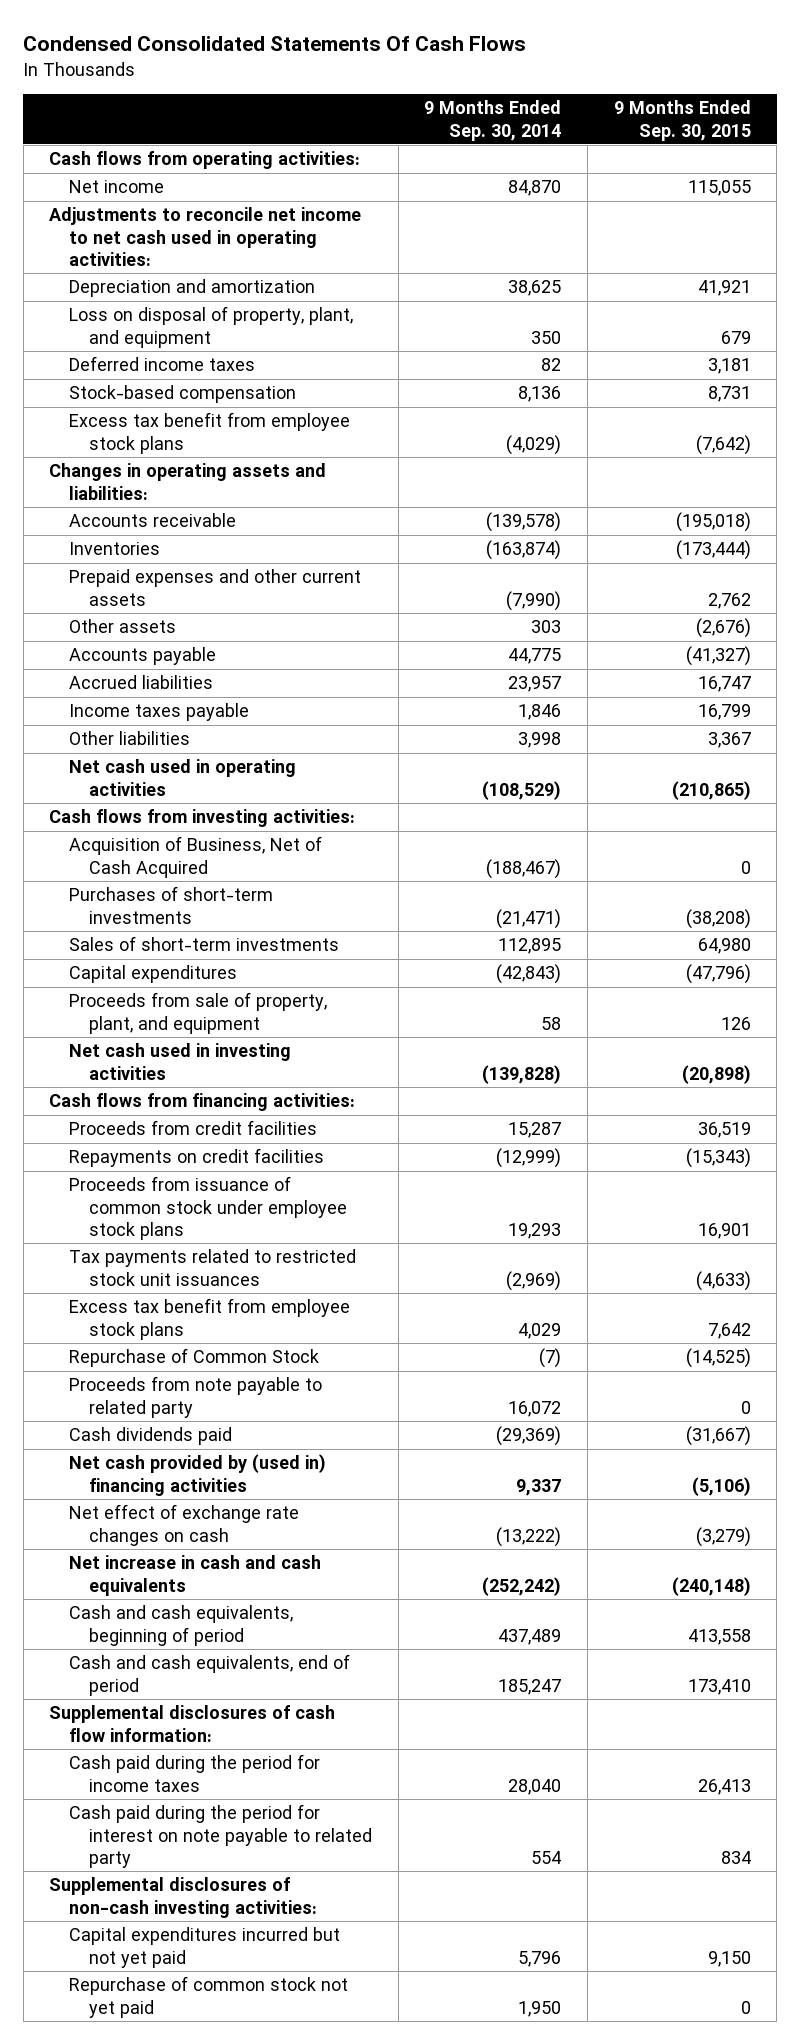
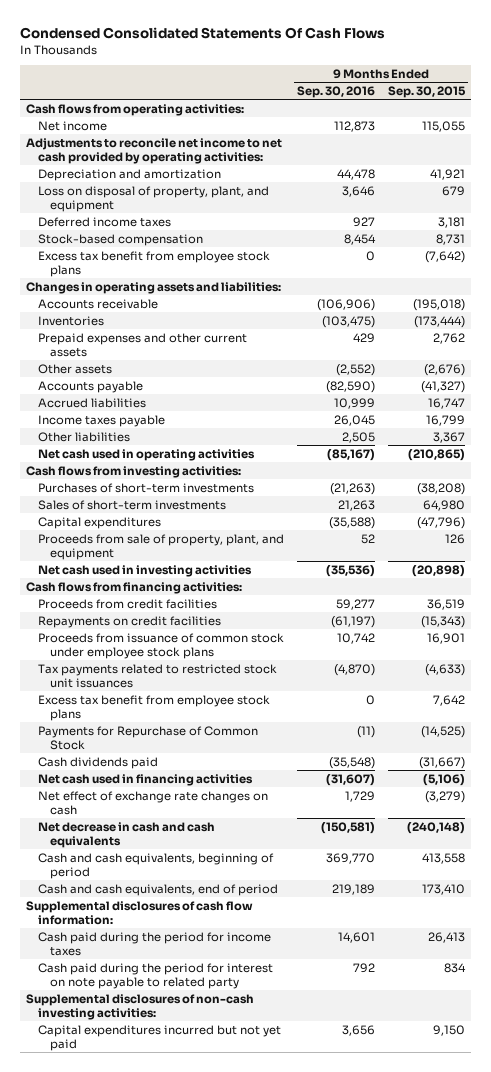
- | 9 Months Ended Sep. 30, 2014 | 9 Months Ended Sep. 30, 2015
+ | 9 Months Ended Sep. 30, 2016 | 9 Months Ended Sep. 30, 2015
- Adjustments to reconcile net income to net cash used in operating activities:
+ Adjustments to reconcile net income to net cash provided by operating activities:
- Acquisition of Business, Net of Cash Acquired | (188,467) | 0
- Repurchase of Common Stock | (7) | (14,525)
- Proceeds from note payable to related party | 16,072 | 0
+ Payments for Repurchase of Common Stock | (11) | (14,525)
- Net cash provided by (used in) financing activities | 9,337 | (5,106)
+ Net cash used in financing activities | (31,607) | (5,106)
- Net increase in cash and cash equivalents | (252,242) | (240,148)
+ Net decrease in cash and cash equivalents | (150,581) | (240,148)
- Repurchase of common stock not yet paid | 1,950 | 0

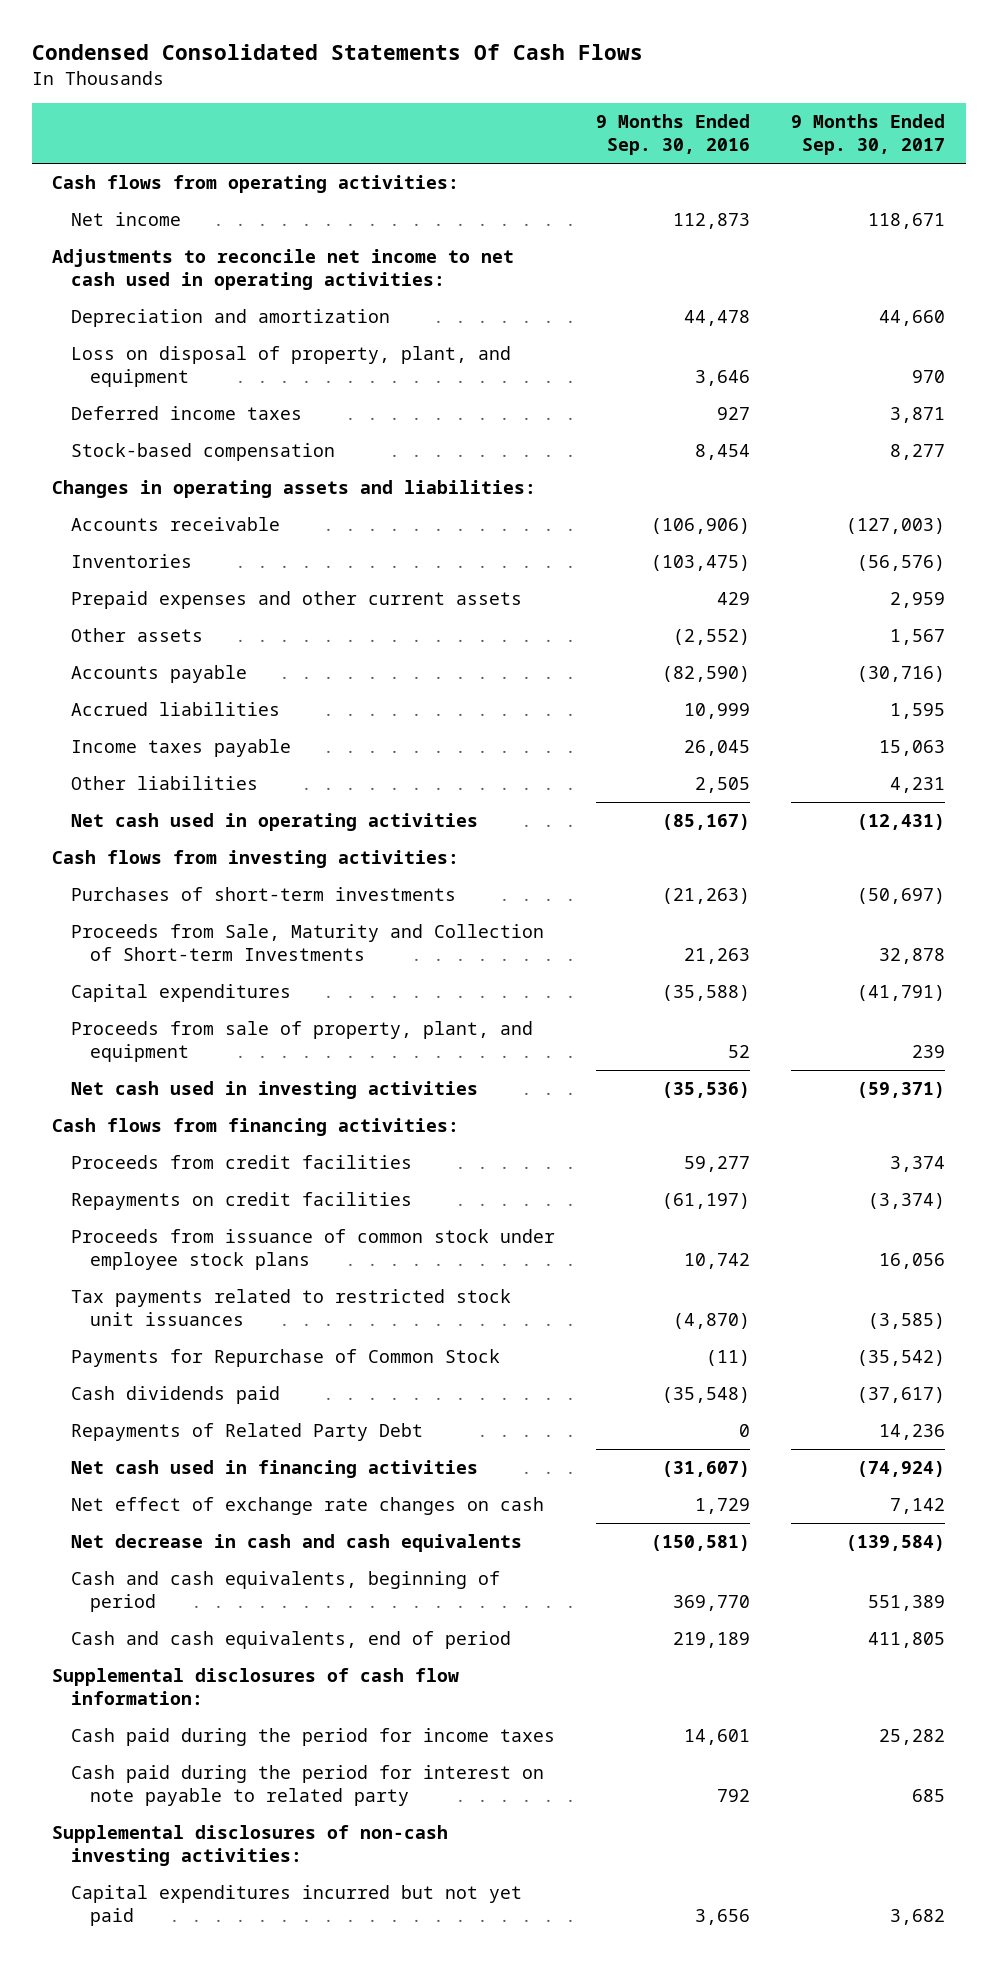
- | 9 Months Ended Sep. 30, 2016 | 9 Months Ended Sep. 30, 2015
+ | 9 Months Ended Sep. 30, 2016 | 9 Months Ended Sep. 30, 2017
- Adjustments to reconcile net income to net cash provided by operating activities:
+ Adjustments to reconcile net income to net cash used in operating activities:
- Excess tax benefit from employee stock plans | 0 | (7,642)
- Sales of short-term investments | 21,263 | 64,980
+ Proceeds from Sale, Maturity and Collection of Short-term Investments | 21,263 | 32,878
- Excess tax benefit from employee stock plans | 0 | 7,642
+ Repayments of Related Party Debt | 0 | 14,236

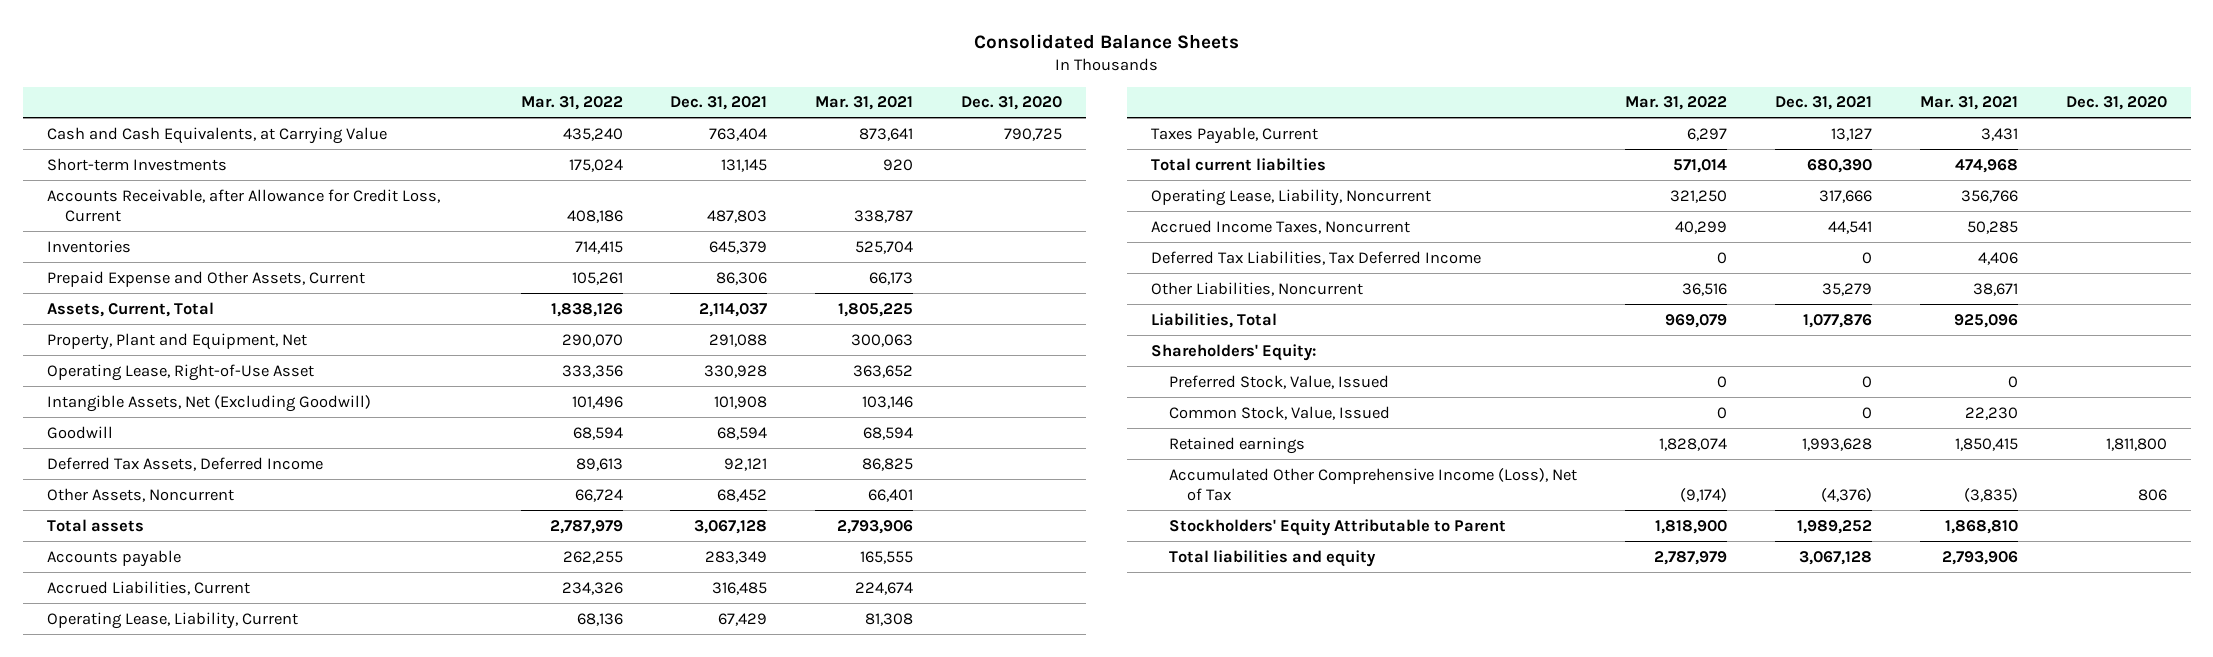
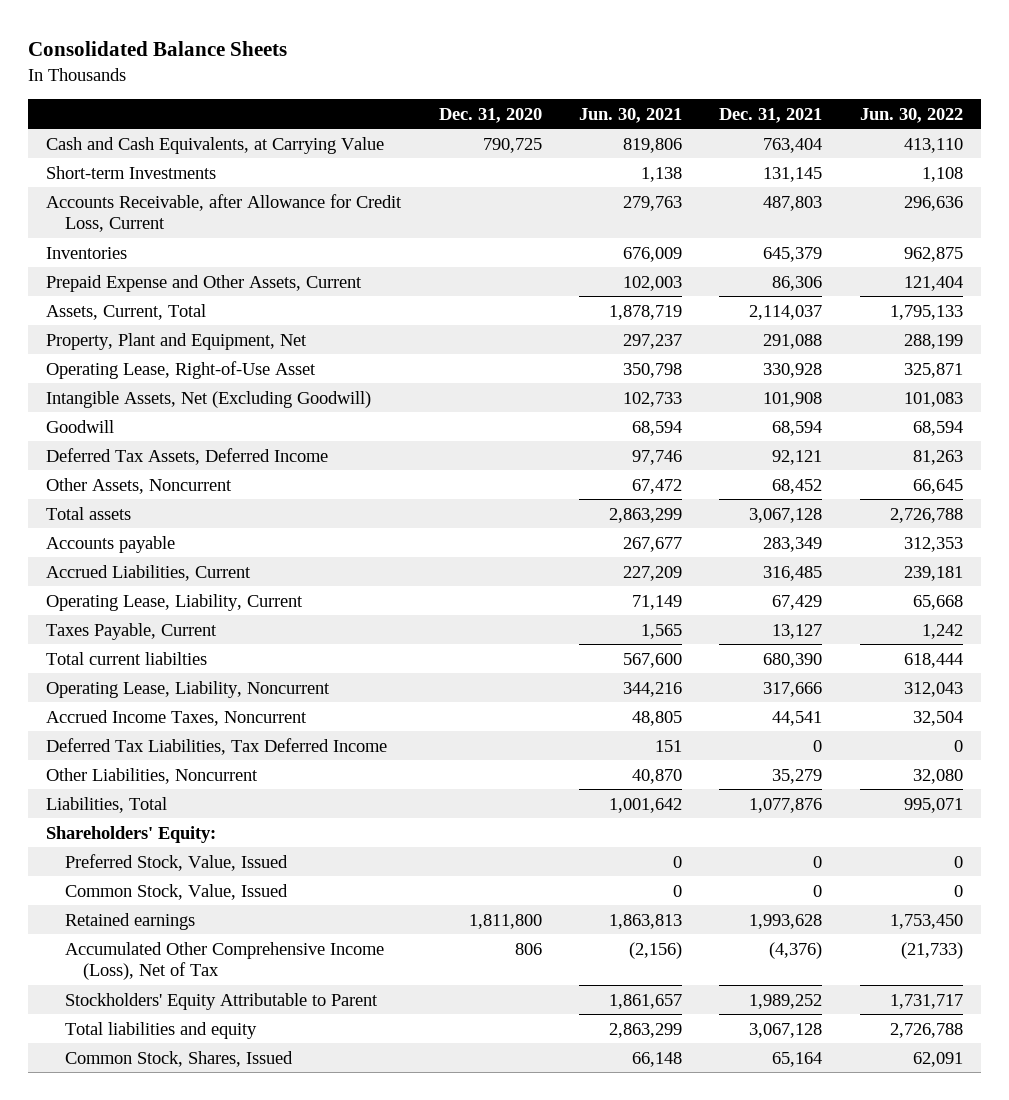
- | Mar. 31, 2022 | Dec. 31, 2021 | Mar. 31, 2021 | Dec. 31, 2020
+ | Dec. 31, 2020 | Jun. 30, 2021 | Dec. 31, 2021 | Jun. 30, 2022
+ Common Stock, Shares, Issued | | 66,148 | 65,164 | 62,091

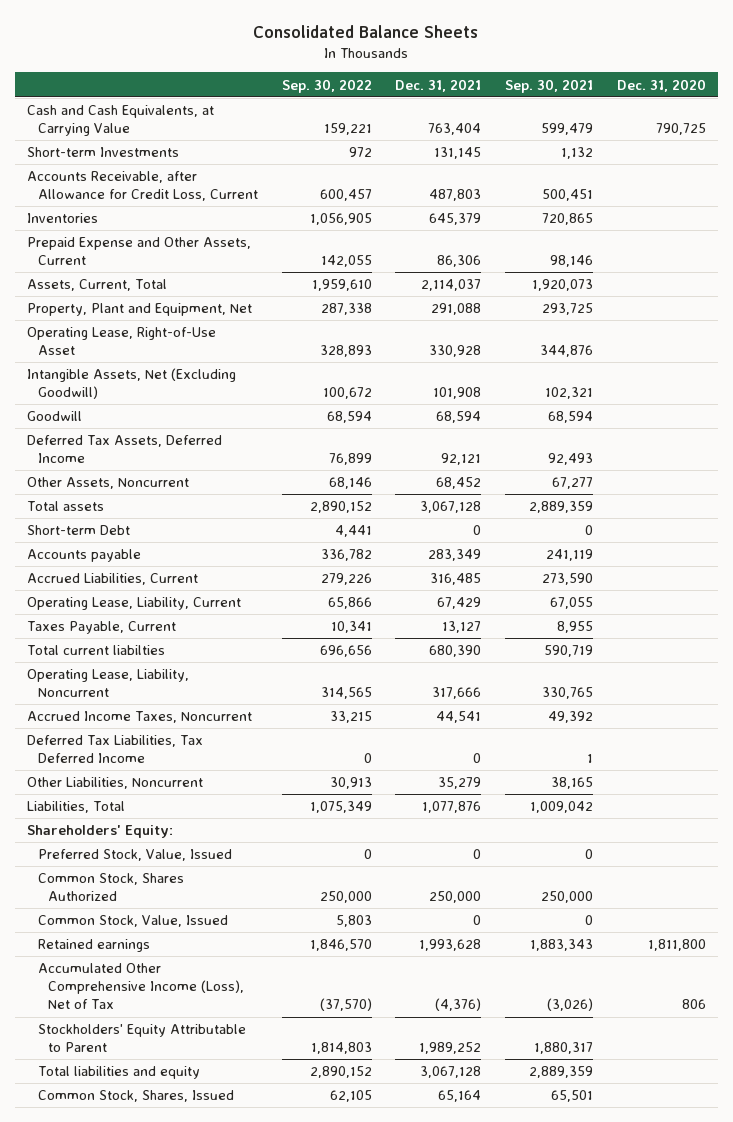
- | Dec. 31, 2020 | Jun. 30, 2021 | Dec. 31, 2021 | Jun. 30, 2022
+ | Sep. 30, 2022 | Dec. 31, 2021 | Sep. 30, 2021 | Dec. 31, 2020
+ Short-term Debt | 4,441 | 0 | 0 |
+ Common Stock, Shares Authorized | 250,000 | 250,000 | 250,000 |

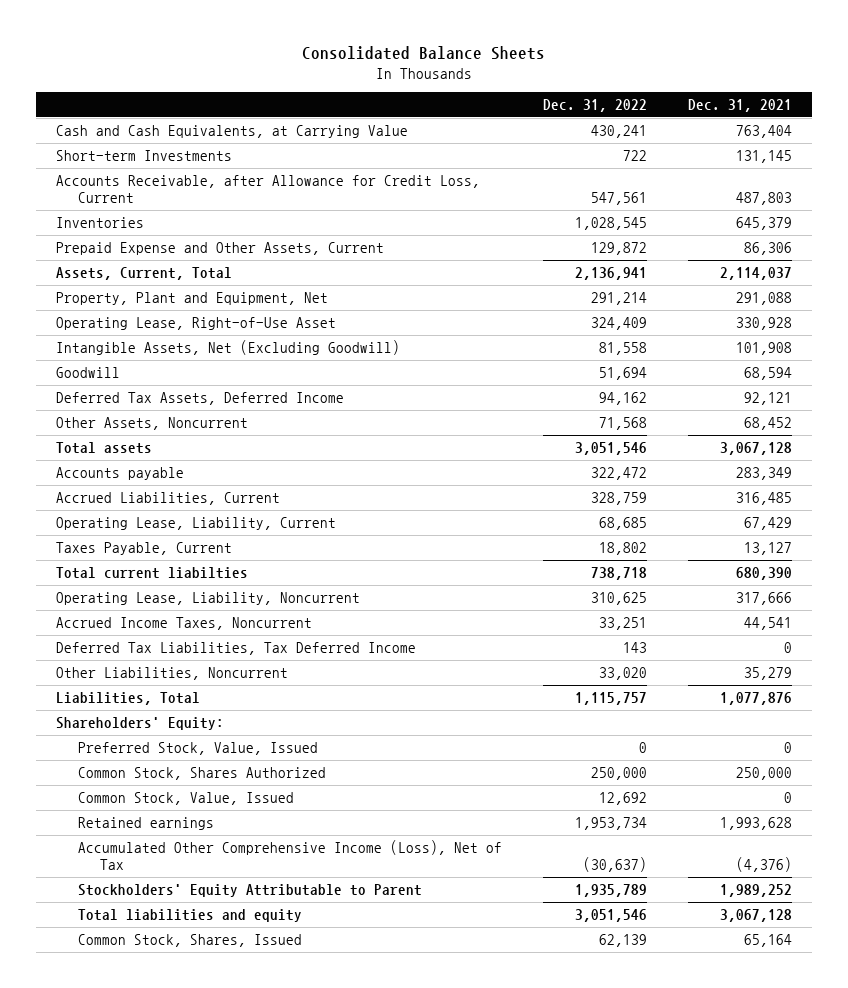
- | Sep. 30, 2022 | Dec. 31, 2021 | Sep. 30, 2021 | Dec. 31, 2020
+ | Dec. 31, 2022 | Dec. 31, 2021
- Short-term Debt | 4,441 | 0 | 0 |

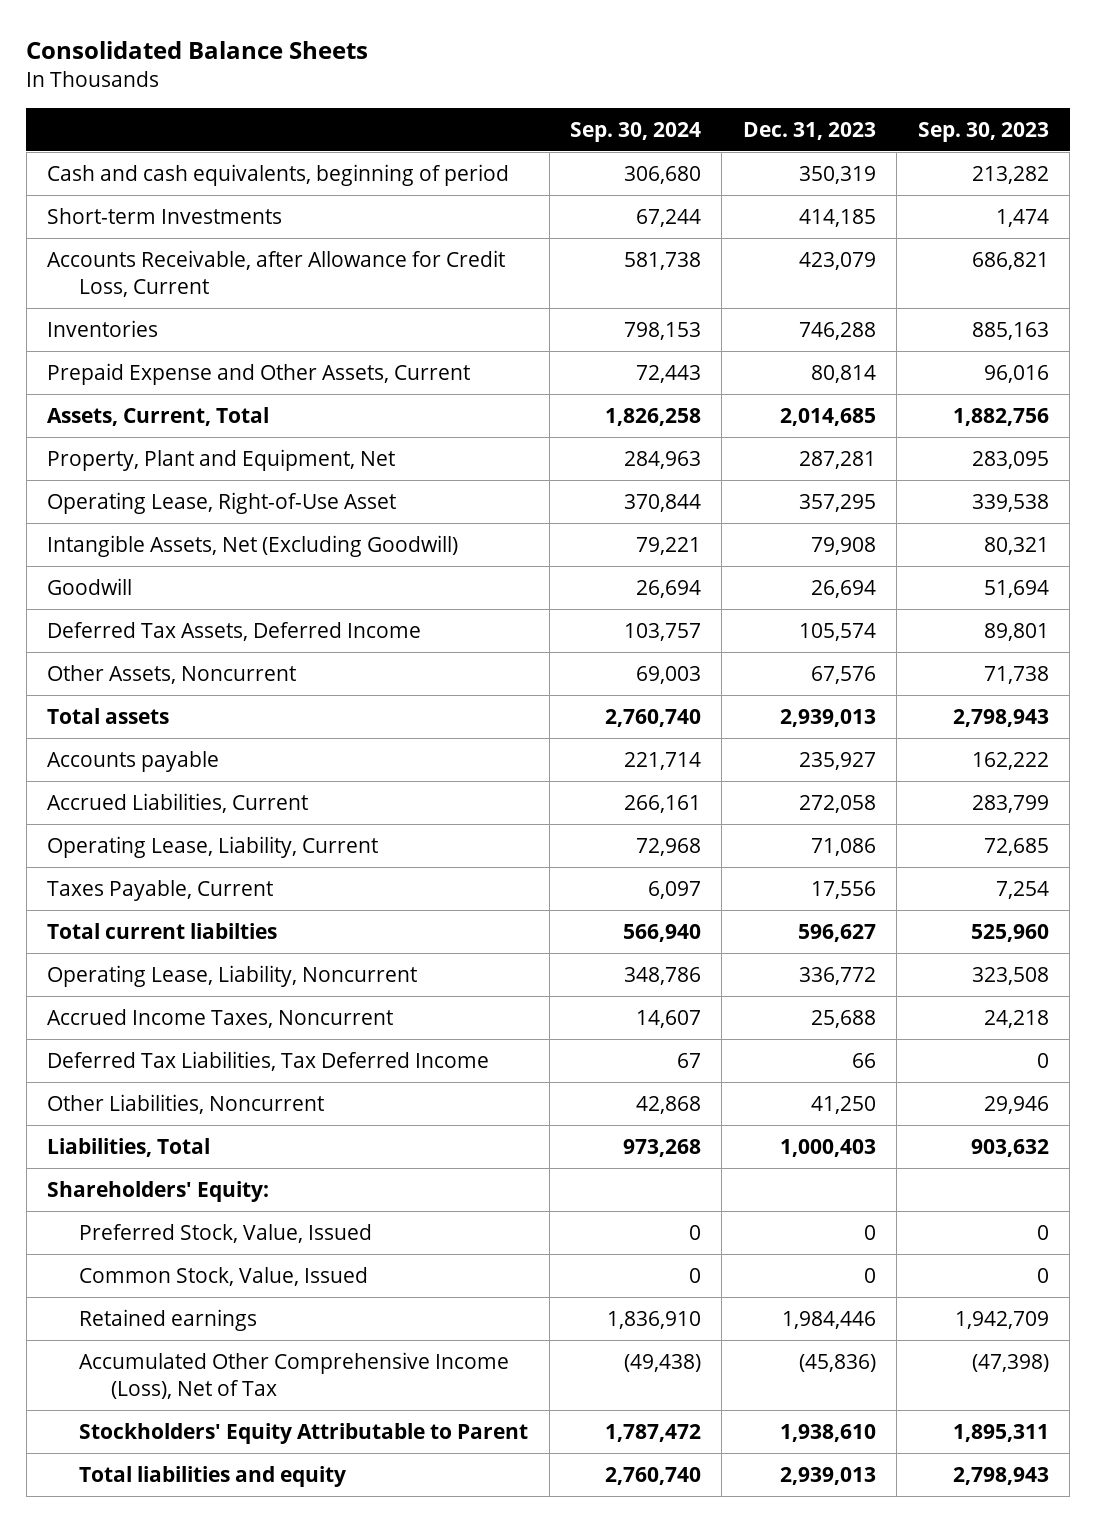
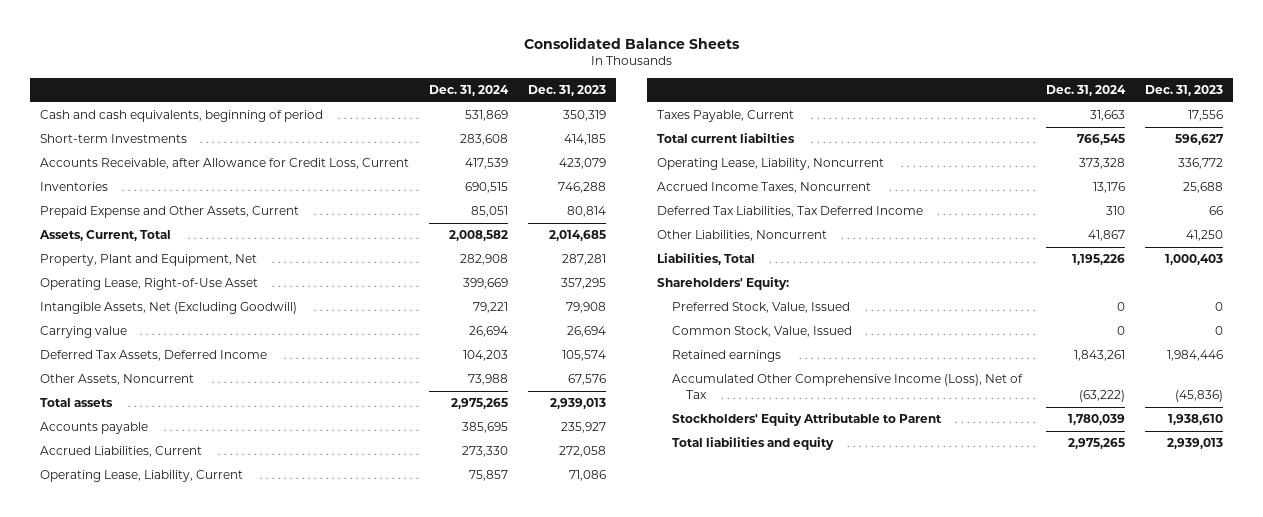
- | Sep. 30, 2024 | Dec. 31, 2023 | Sep. 30, 2023
+ | Dec. 31, 2024 | Dec. 31, 2023
- Goodwill | 26,694 | 26,694 | 51,694
+ Carrying value | 26,694 | 26,694

